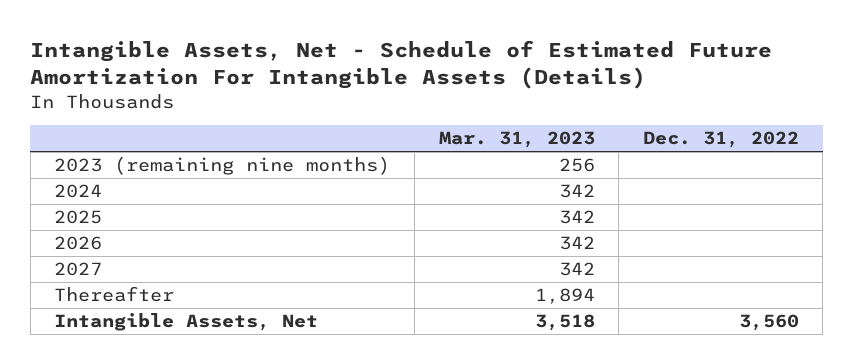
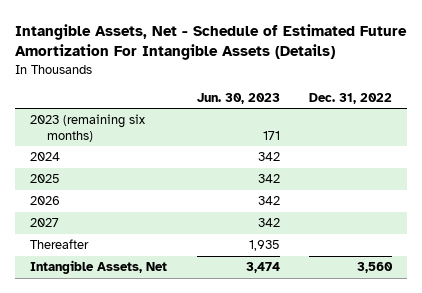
- | Mar. 31, 2023 | Dec. 31, 2022
+ | Jun. 30, 2023 | Dec. 31, 2022
- 2023 (remaining nine months) | 256 |
+ 2023 (remaining six months) | 171 |

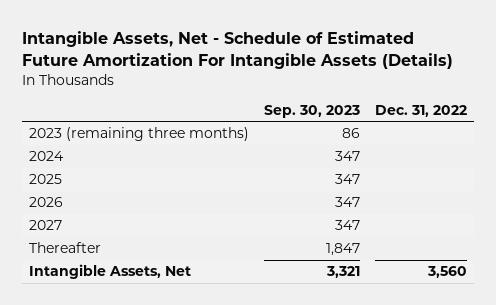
- | Jun. 30, 2023 | Dec. 31, 2022
+ | Sep. 30, 2023 | Dec. 31, 2022
- 2023 (remaining six months) | 171 |
+ 2023 (remaining three months) | 86 |

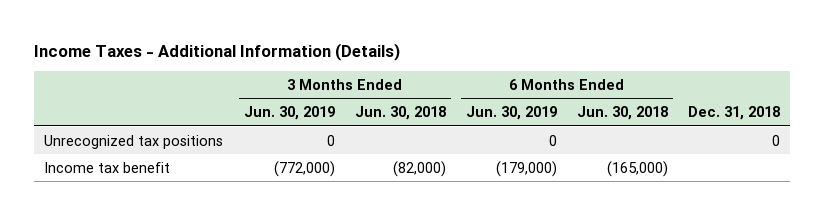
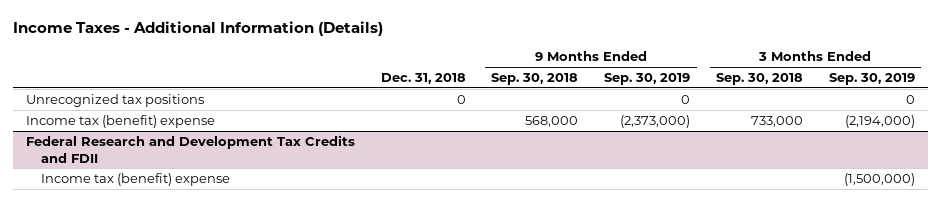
- | 3 Months Ended Jun. 30, 2019 | 3 Months Ended Jun. 30, 2018 | 6 Months Ended Jun. 30, 2019 | 6 Months Ended Jun. 30, 2018 | Dec. 31, 2018
+ | Dec. 31, 2018 | 9 Months Ended Sep. 30, 2018 | 9 Months Ended Sep. 30, 2019 | 3 Months Ended Sep. 30, 2018 | 3 Months Ended Sep. 30, 2019
- Income tax benefit | (772,000) | (82,000) | (179,000) | (165,000) |
+ Income tax (benefit) expense | | 568,000 | (2,373,000) | 733,000 | (2,194,000)
+ Federal Research and Development Tax Credits and FDII
+ Income tax (benefit) expense | | | | | (1,500,000)

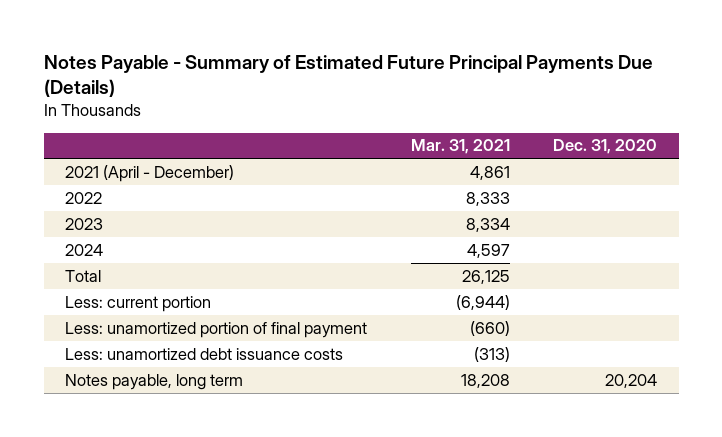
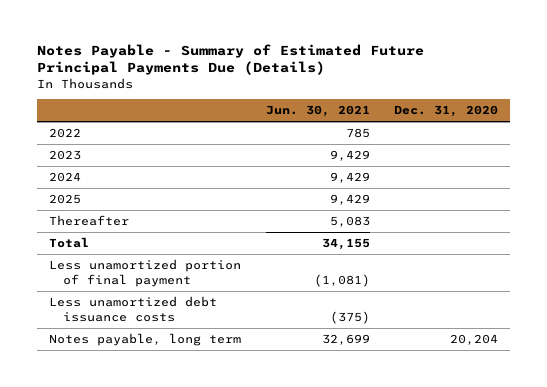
- | Mar. 31, 2021 | Dec. 31, 2020
+ | Jun. 30, 2021 | Dec. 31, 2020
- 2021 (April - December) | 4,861 |
+ 2025 | 9,429 |
+ Thereafter | 5,083 |
- Less: current portion | (6,944) |
- Less: unamortized portion of final payment | (660) |
- Less: unamortized debt issuance costs | (313) |
+ Less unamortized portion of final payment | (1,081) |
+ Less unamortized debt issuance costs | (375) |

